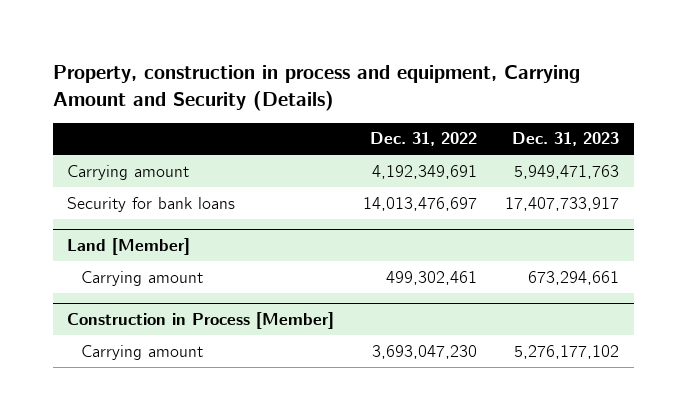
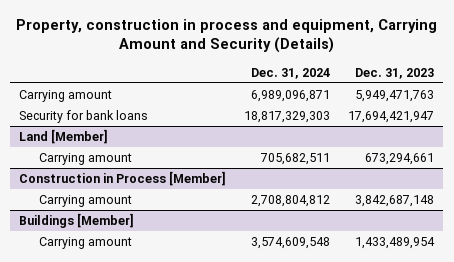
- | Dec. 31, 2022 | Dec. 31, 2023
+ | Dec. 31, 2024 | Dec. 31, 2023
- Security for bank loans | 14,013,476,697 | 17,407,733,917
+ Security for bank loans | 18,817,329,303 | 17,694,421,947
@ Construction in Process [Member]
- Carrying amount | 3,693,047,230 | 5,276,177,102
+ Carrying amount | 2,708,804,812 | 3,842,687,148
+ Buildings [Member]
+ Carrying amount | 3,574,609,548 | 1,433,489,954

